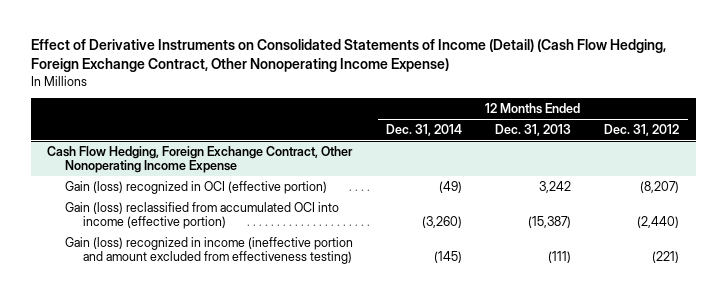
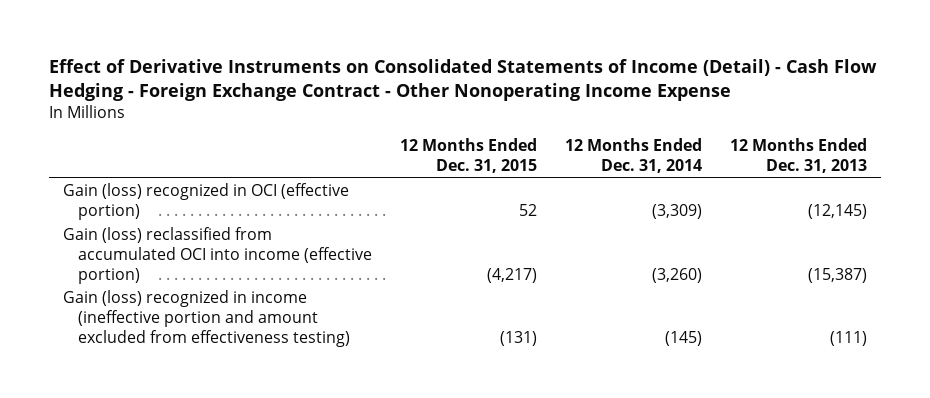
- Effect of Derivative Instruments on Consolidated Statements of Income (Detail) (Cash Flow Hedging, Foreign Exchange Contract, Other Nonoperating Income Expense)
+ Effect of Derivative Instruments on Consolidated Statements of Income (Detail) - Cash Flow Hedging - Foreign Exchange Contract - Other Nonoperating Income Expense
- | 12 Months Ended Dec. 31, 2014 | 12 Months Ended Dec. 31, 2013 | 12 Months Ended Dec. 31, 2012
+ | 12 Months Ended Dec. 31, 2015 | 12 Months Ended Dec. 31, 2014 | 12 Months Ended Dec. 31, 2013
- Cash Flow Hedging, Foreign Exchange Contract, Other Nonoperating Income Expense
- Gain (loss) recognized in OCI (effective portion) | (49) | 3,242 | (8,207)
+ Gain (loss) recognized in OCI (effective portion) | 52 | (3,309) | (12,145)

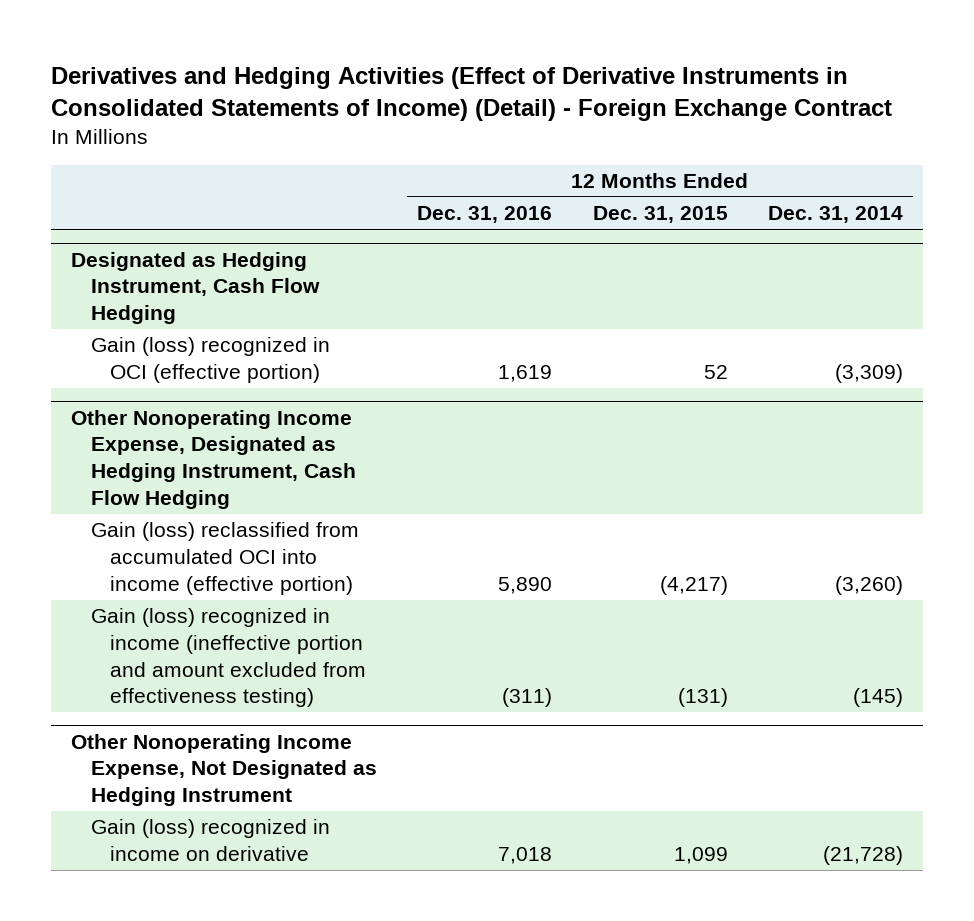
- Effect of Derivative Instruments on Consolidated Statements of Income (Detail) - Cash Flow Hedging - Foreign Exchange Contract - Other Nonoperating Income Expense
+ Derivatives and Hedging Activities (Effect of Derivative Instruments in Consolidated Statements of Income) (Detail) - Foreign Exchange Contract
- | 12 Months Ended Dec. 31, 2015 | 12 Months Ended Dec. 31, 2014 | 12 Months Ended Dec. 31, 2013
+ | 12 Months Ended Dec. 31, 2016 | 12 Months Ended Dec. 31, 2015 | 12 Months Ended Dec. 31, 2014
+ Designated as Hedging Instrument, Cash Flow Hedging
+ Other Nonoperating Income Expense, Designated as Hedging Instrument, Cash Flow Hedging
+ Other Nonoperating Income Expense, Not Designated as Hedging Instrument
+ Gain (loss) recognized in income on derivative | 7,018 | 1,099 | (21,728)

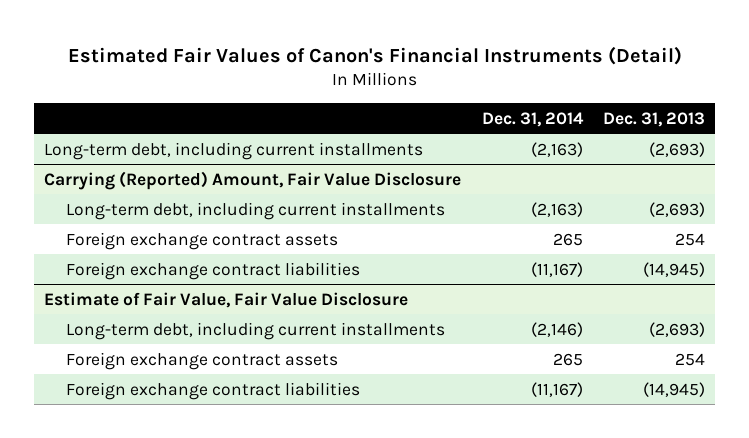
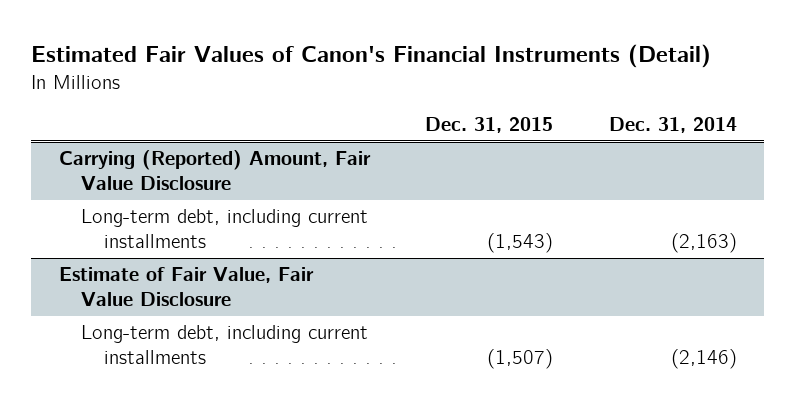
- | Dec. 31, 2014 | Dec. 31, 2013
+ | Dec. 31, 2015 | Dec. 31, 2014
- Long-term debt, including current installments | (2,163) | (2,693)
@ Carrying (Reported) Amount, Fair Value Disclosure
- Foreign exchange contract assets | 265 | 254
- Foreign exchange contract liabilities | (11,167) | (14,945)
@ Estimate of Fair Value, Fair Value Disclosure
- Foreign exchange contract assets | 265 | 254
- Foreign exchange contract liabilities | (11,167) | (14,945)

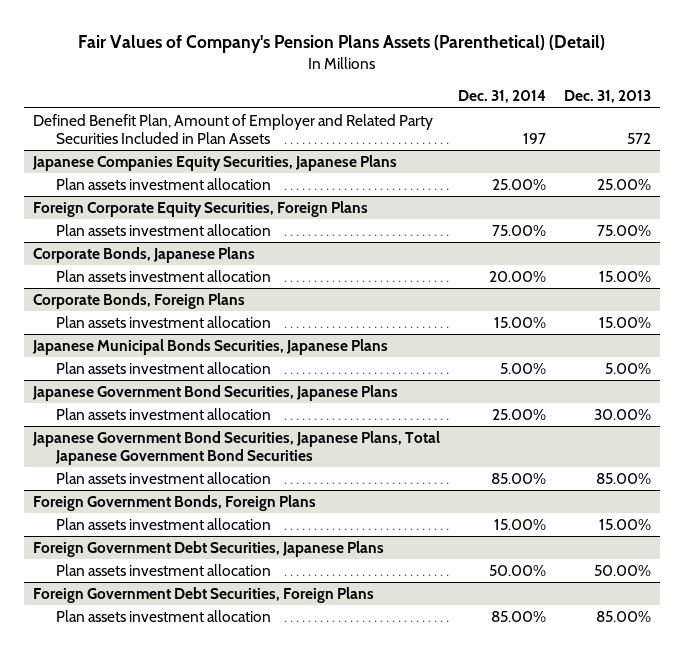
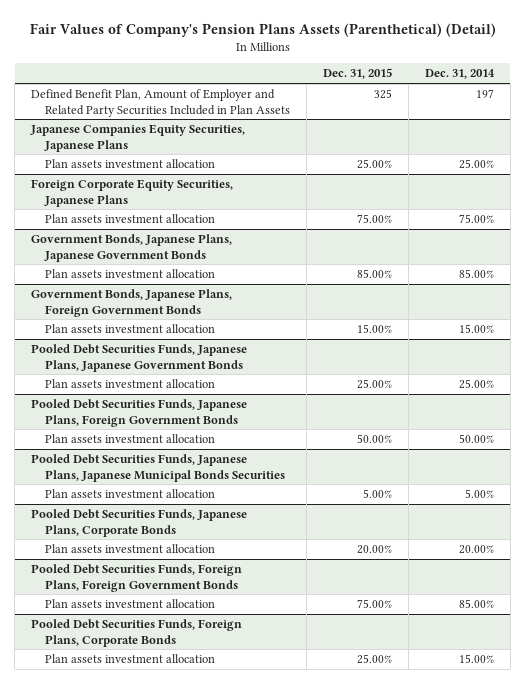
- | Dec. 31, 2014 | Dec. 31, 2013
+ | Dec. 31, 2015 | Dec. 31, 2014
- Foreign Corporate Equity Securities, Foreign Plans
+ Foreign Corporate Equity Securities, Japanese Plans
- Corporate Bonds, Japanese Plans
- Plan assets investment allocation | 20.00% | 15.00%
- Corporate Bonds, Foreign Plans
- Plan assets investment allocation | 15.00% | 15.00%
- Japanese Municipal Bonds Securities, Japanese Plans
- Plan assets investment allocation | 5.00% | 5.00%
- Japanese Government Bond Securities, Japanese Plans
- Plan assets investment allocation | 25.00% | 30.00%
- Japanese Government Bond Securities, Japanese Plans, Total Japanese Government Bond Securities
+ Government Bonds, Japanese Plans, Japanese Government Bonds
- Foreign Government Bonds, Foreign Plans
+ Government Bonds, Japanese Plans, Foreign Government Bonds
- Foreign Government Debt Securities, Japanese Plans
+ Pooled Debt Securities Funds, Japanese Plans, Japanese Government Bonds
+ Plan assets investment allocation | 25.00% | 25.00%
+ Pooled Debt Securities Funds, Japanese Plans, Foreign Government Bonds
- Foreign Government Debt Securities, Foreign Plans
+ Pooled Debt Securities Funds, Japanese Plans, Japanese Municipal Bonds Securities
+ Plan assets investment allocation | 5.00% | 5.00%
+ Pooled Debt Securities Funds, Japanese Plans, Corporate Bonds
+ Plan assets investment allocation | 20.00% | 20.00%
+ Pooled Debt Securities Funds, Foreign Plans, Foreign Government Bonds
+ Pooled Debt Securities Funds, Foreign Plans, Corporate Bonds
+ Plan assets investment allocation | 25.00% | 15.00%

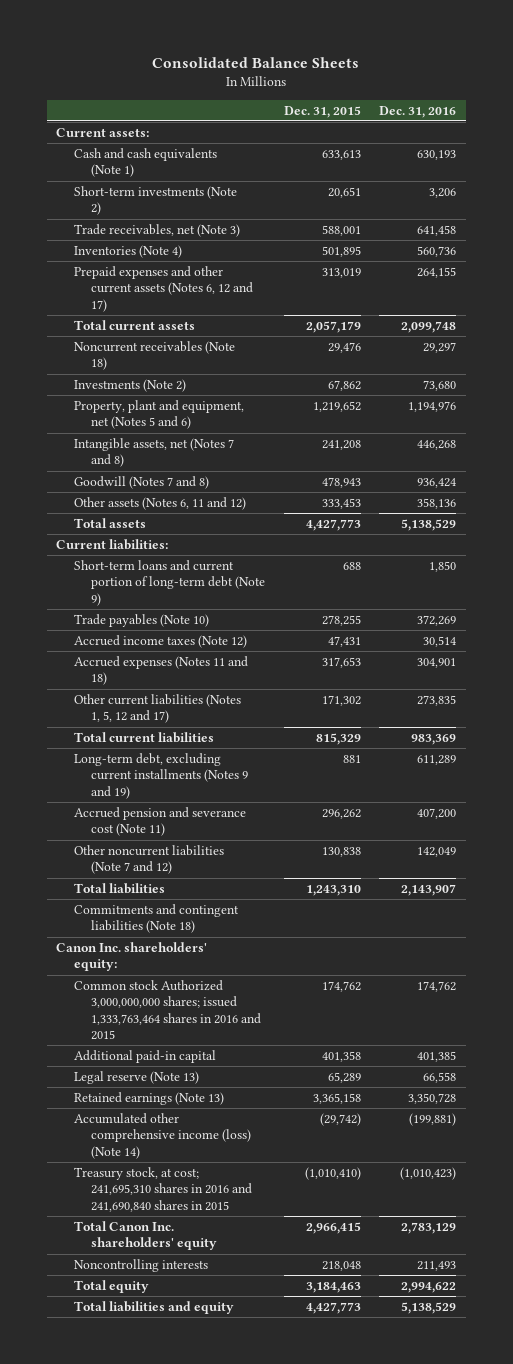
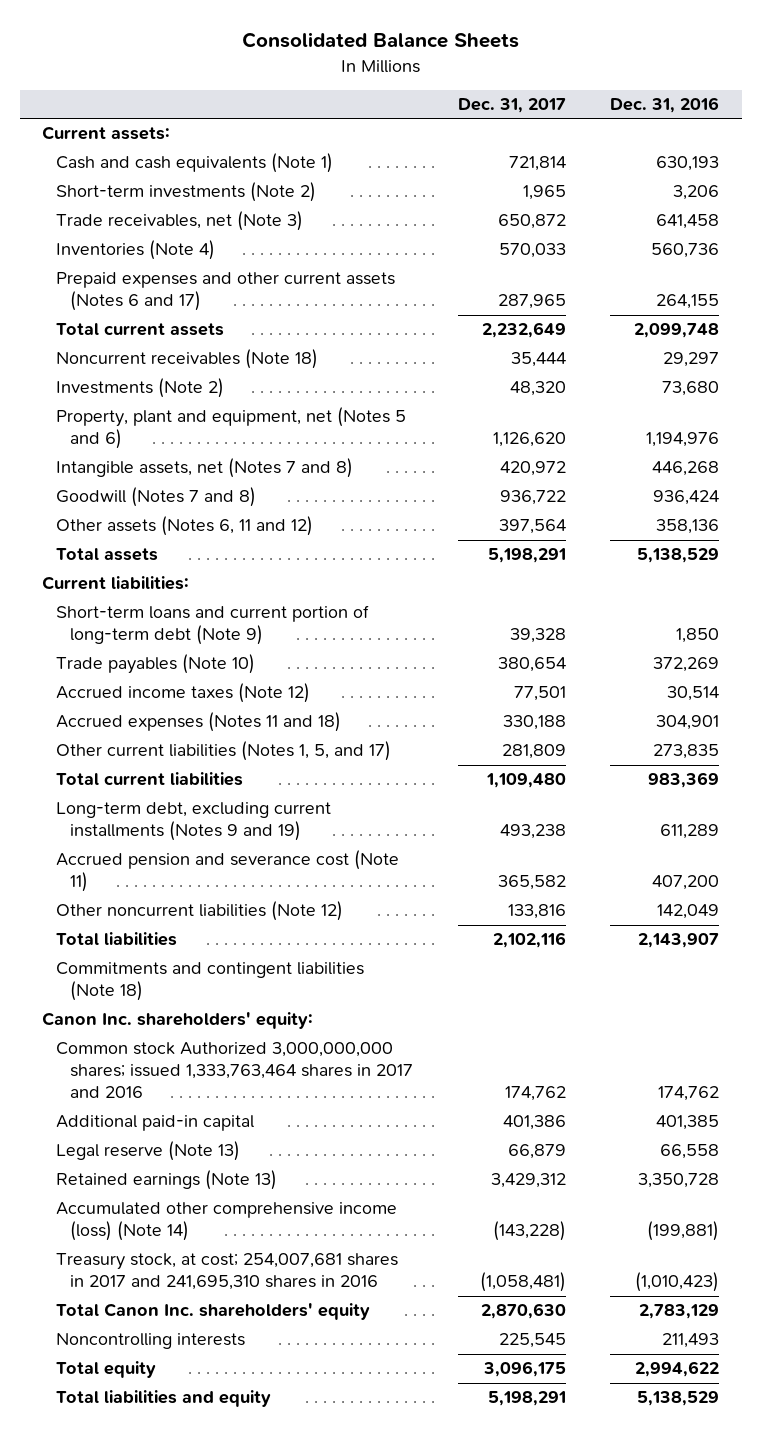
- | Dec. 31, 2015 | Dec. 31, 2016
+ | Dec. 31, 2017 | Dec. 31, 2016
- Prepaid expenses and other current assets (Notes 6, 12 and 17) | 313,019 | 264,155
+ Prepaid expenses and other current assets (Notes 6 and 17) | 287,965 | 264,155
- Other current liabilities (Notes 1, 5, 12 and 17) | 171,302 | 273,835
+ Other current liabilities (Notes 1, 5, and 17) | 281,809 | 273,835
- Other noncurrent liabilities (Note 7 and 12) | 130,838 | 142,049
+ Other noncurrent liabilities (Note 12) | 133,816 | 142,049
- Common stock Authorized 3,000,000,000 shares; issued 1,333,763,464 shares in 2016 and 2015 | 174,762 | 174,762
+ Common stock Authorized 3,000,000,000 shares; issued 1,333,763,464 shares in 2017 and 2016 | 174,762 | 174,762
- Treasury stock, at cost; 241,695,310 shares in 2016 and 241,690,840 shares in 2015 | (1,010,410) | (1,010,423)
+ Treasury stock, at cost; 254,007,681 shares in 2017 and 241,695,310 shares in 2016 | (1,058,481) | (1,010,423)

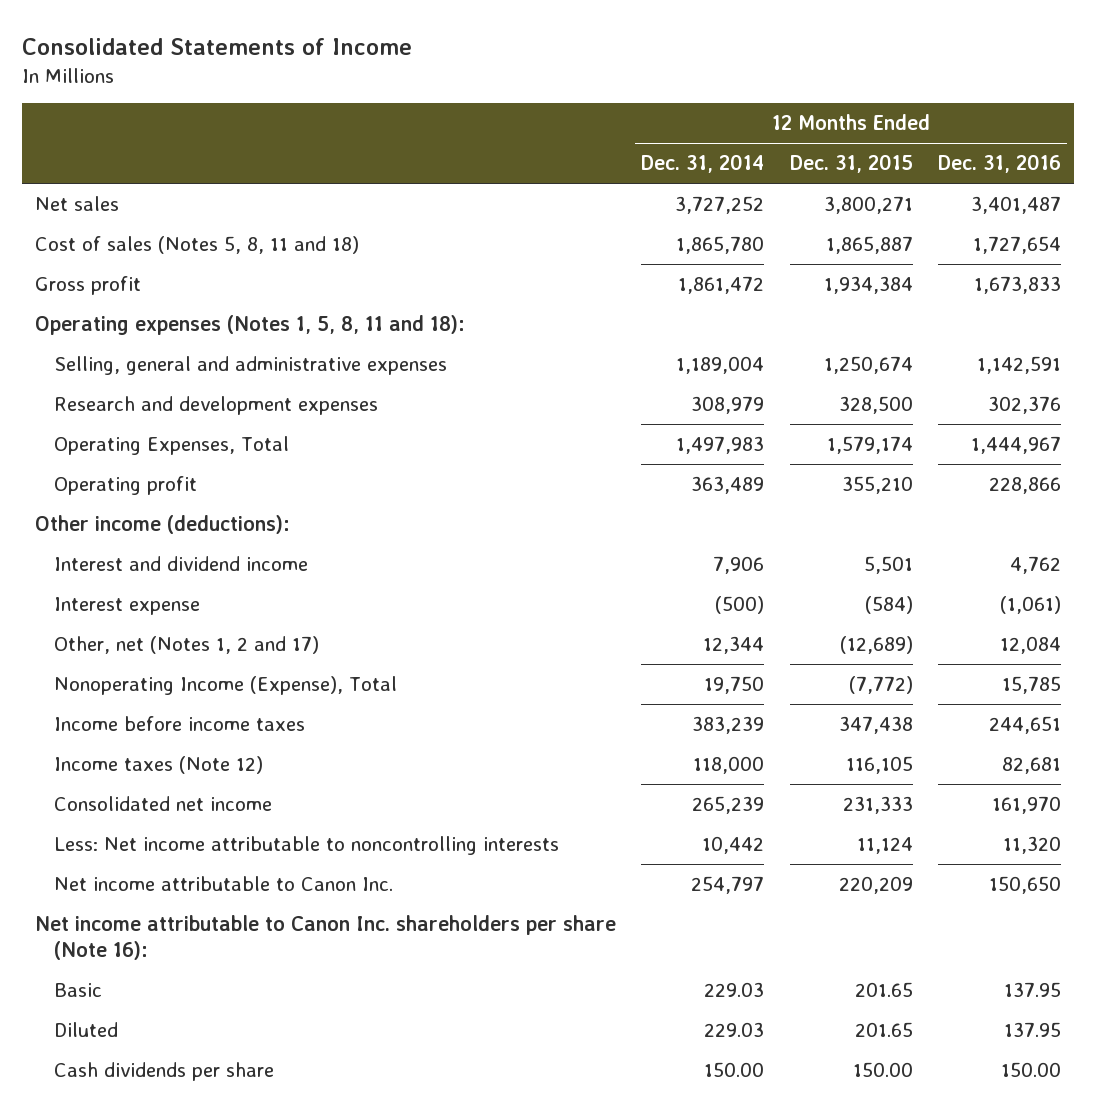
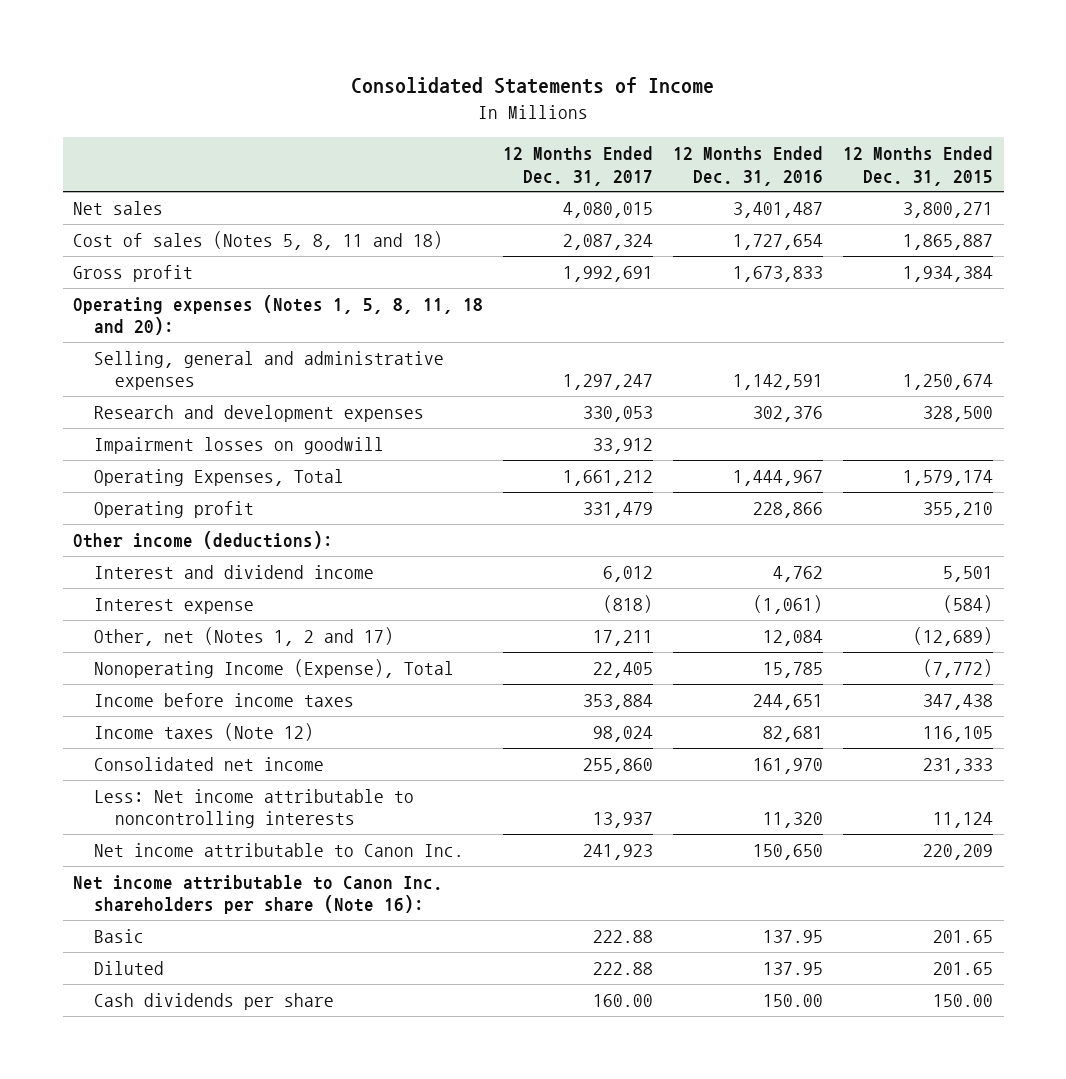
- | 12 Months Ended Dec. 31, 2014 | 12 Months Ended Dec. 31, 2015 | 12 Months Ended Dec. 31, 2016
+ | 12 Months Ended Dec. 31, 2017 | 12 Months Ended Dec. 31, 2016 | 12 Months Ended Dec. 31, 2015
- Operating expenses (Notes 1, 5, 8, 11 and 18):
+ Operating expenses (Notes 1, 5, 8, 11, 18 and 20):
+ Impairment losses on goodwill | 33,912 | |

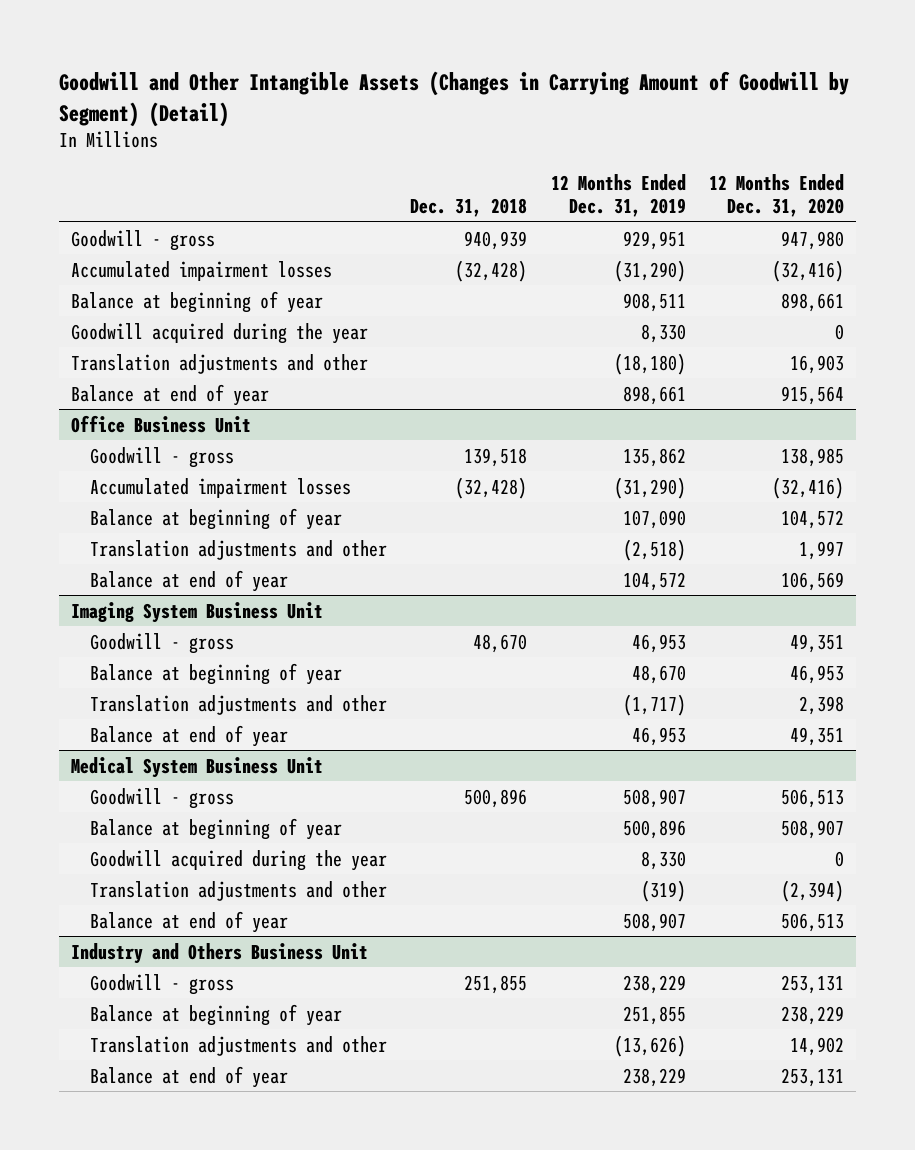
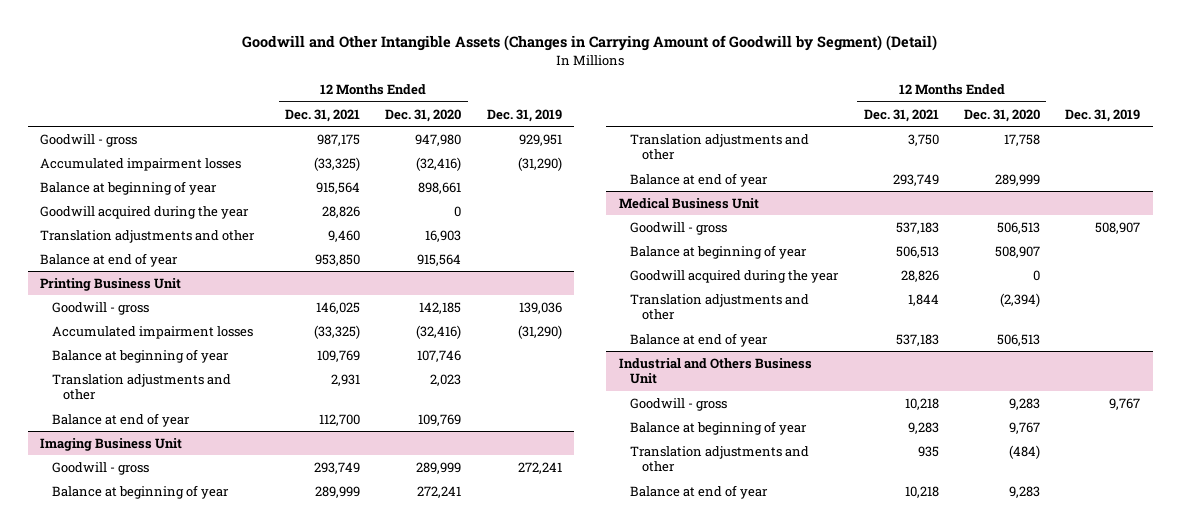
- | Dec. 31, 2018 | 12 Months Ended Dec. 31, 2019 | 12 Months Ended Dec. 31, 2020
+ | 12 Months Ended Dec. 31, 2021 | 12 Months Ended Dec. 31, 2020 | Dec. 31, 2019
- Office Business Unit
- Goodwill - gross | 139,518 | 135,862 | 138,985
+ Printing Business Unit
+ Goodwill - gross | 146,025 | 142,185 | 139,036
- Balance at beginning of year | | 107,090 | 104,572
- Translation adjustments and other | | (2,518) | 1,997
- Balance at end of year | | 104,572 | 106,569
- Imaging System Business Unit
- Goodwill - gross | 48,670 | 46,953 | 49,351
- Balance at beginning of year | | 48,670 | 46,953
- Translation adjustments and other | | (1,717) | 2,398
- Balance at end of year | | 46,953 | 49,351
- Medical System Business Unit
+ Balance at beginning of year | 109,769 | 107,746 |
+ Translation adjustments and other | 2,931 | 2,023 |
+ Balance at end of year | 112,700 | 109,769 |
+ Imaging Business Unit
+ Goodwill - gross | 293,749 | 289,999 | 272,241
+ Balance at beginning of year | 289,999 | 272,241 |
+ Translation adjustments and other | 3,750 | 17,758 |
+ Balance at end of year | 293,749 | 289,999 |
+ Medical Business Unit
- Industry and Others Business Unit
- Goodwill - gross | 251,855 | 238,229 | 253,131
- Balance at beginning of year | | 251,855 | 238,229
- Translation adjustments and other | | (13,626) | 14,902
- Balance at end of year | | 238,229 | 253,131
+ Industrial and Others Business Unit
+ Goodwill - gross | 10,218 | 9,283 | 9,767
+ Balance at beginning of year | 9,283 | 9,767 |
+ Translation adjustments and other | 935 | (484) |
+ Balance at end of year | 10,218 | 9,283 |

